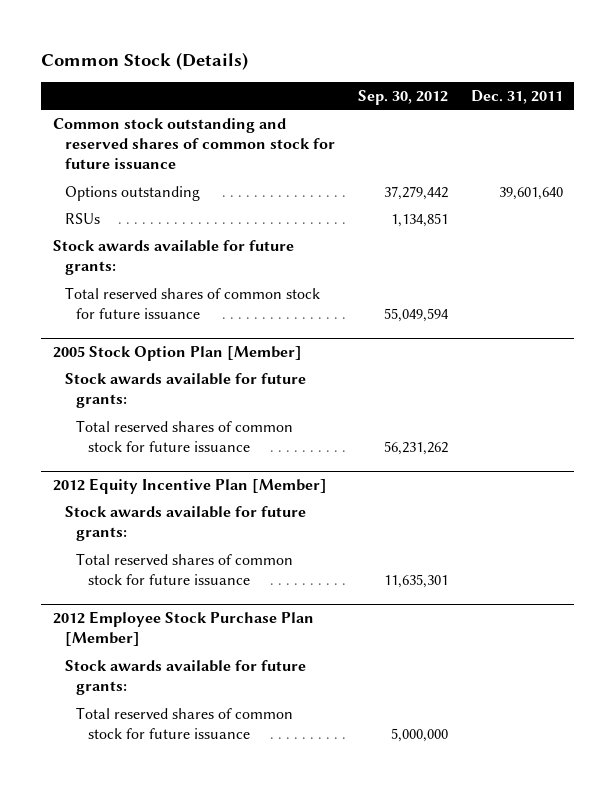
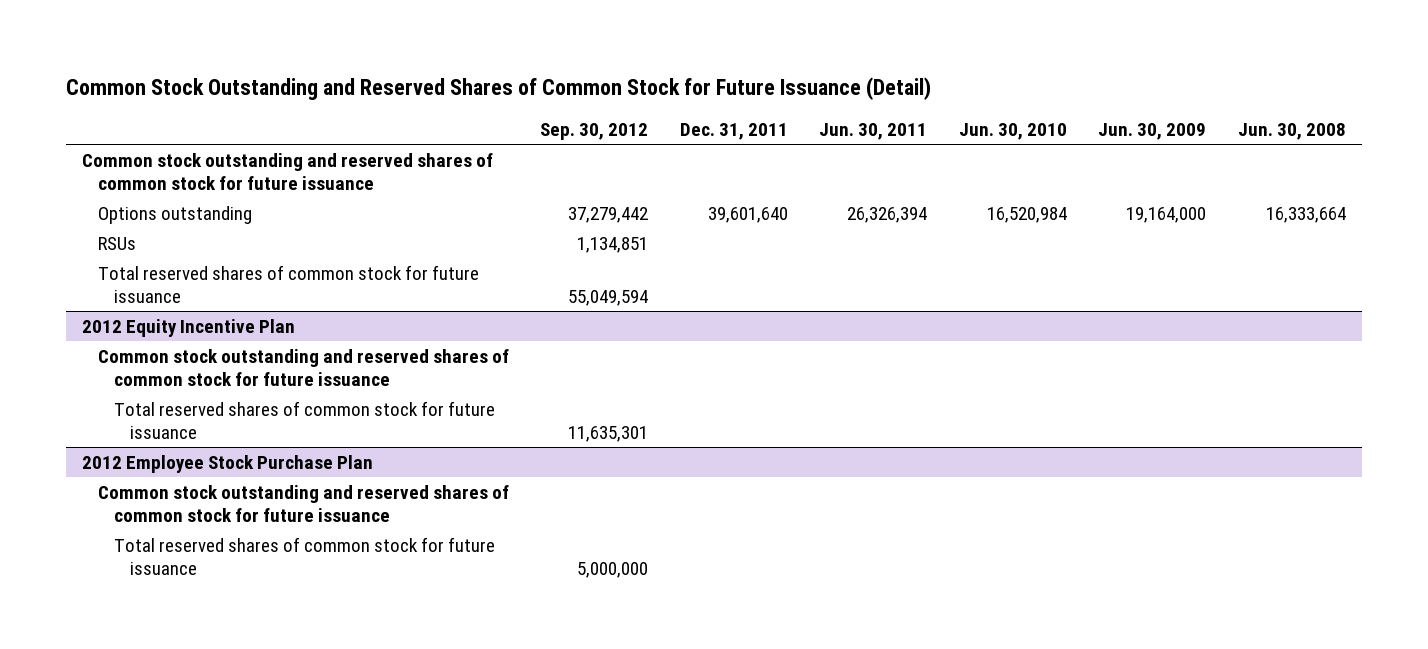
- Common Stock (Details)
+ Common Stock Outstanding and Reserved Shares of Common Stock for Future Issuance (Detail)
- | Sep. 30, 2012 | Dec. 31, 2011
+ | Sep. 30, 2012 | Dec. 31, 2011 | Jun. 30, 2011 | Jun. 30, 2010 | Jun. 30, 2009 | Jun. 30, 2008
- Stock awards available for future grants:
- 2005 Stock Option Plan [Member]
- Stock awards available for future grants:
- Total reserved shares of common stock for future issuance | 56,231,262 |
- 2012 Equity Incentive Plan [Member]
- Stock awards available for future grants:
+ 2012 Equity Incentive Plan
+ Common stock outstanding and reserved shares of common stock for future issuance
- 2012 Employee Stock Purchase Plan [Member]
- Stock awards available for future grants:
+ 2012 Employee Stock Purchase Plan
+ Common stock outstanding and reserved shares of common stock for future issuance

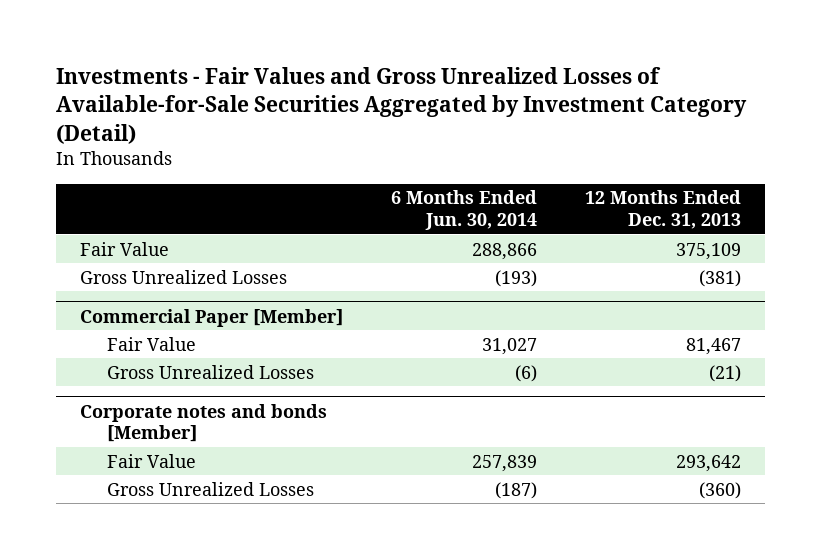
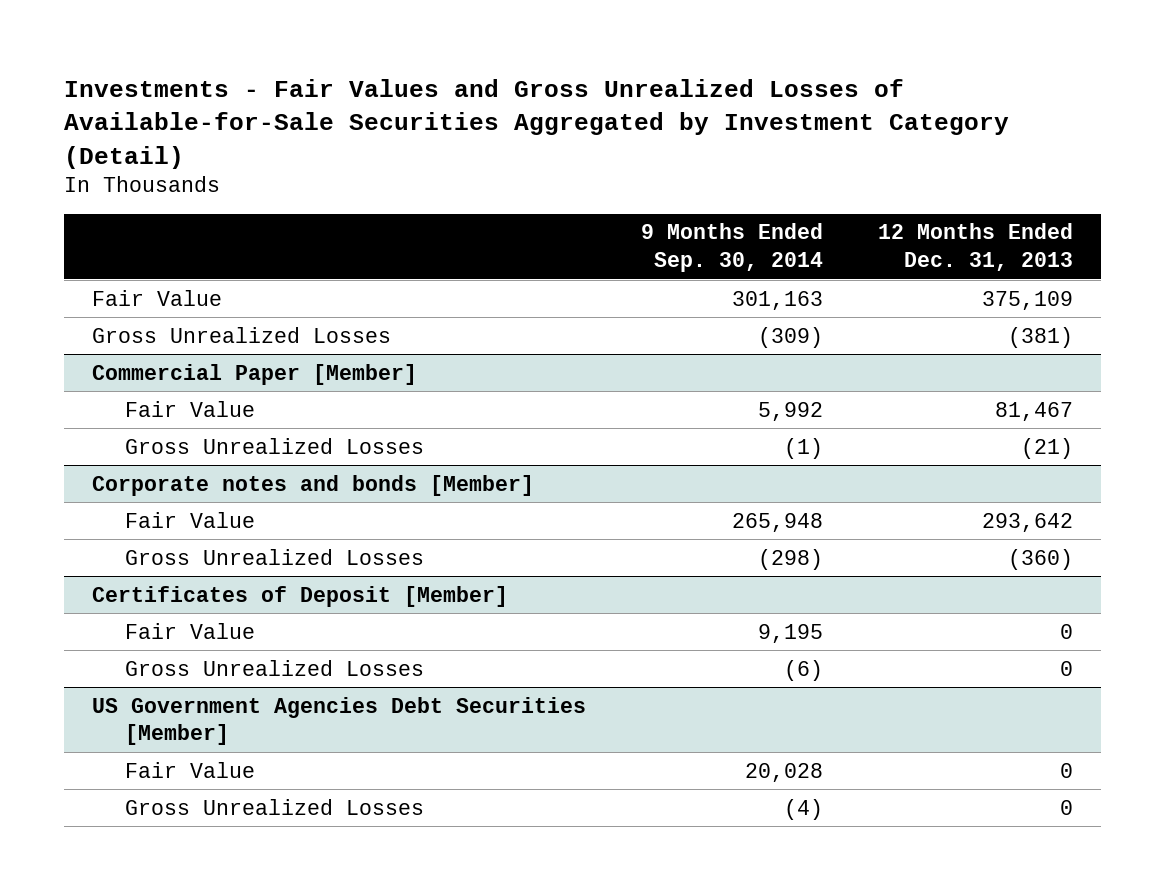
- | 6 Months Ended Jun. 30, 2014 | 12 Months Ended Dec. 31, 2013
+ | 9 Months Ended Sep. 30, 2014 | 12 Months Ended Dec. 31, 2013
+ Certificates of Deposit [Member]
+ Fair Value | 9,195 | 0
+ Gross Unrealized Losses | (6) | 0
+ US Government Agencies Debt Securities [Member]
+ Fair Value | 20,028 | 0
+ Gross Unrealized Losses | (4) | 0

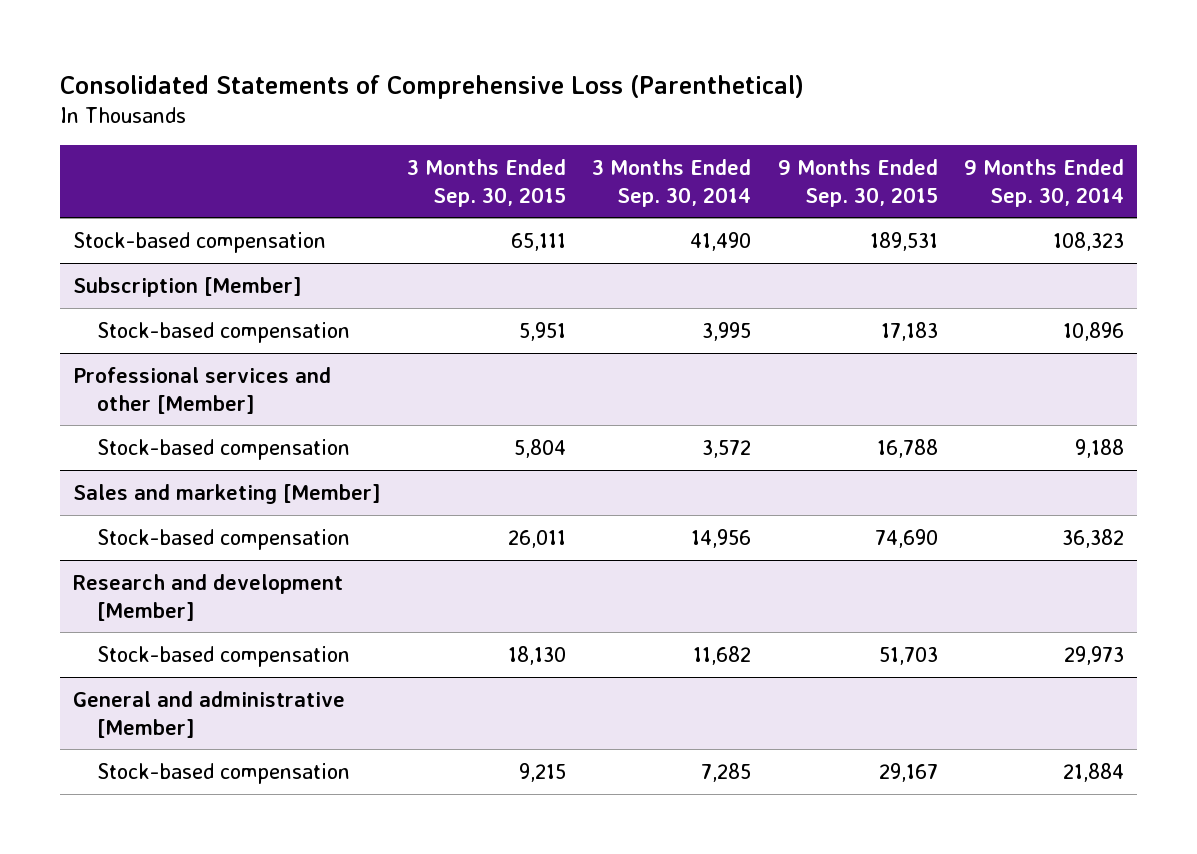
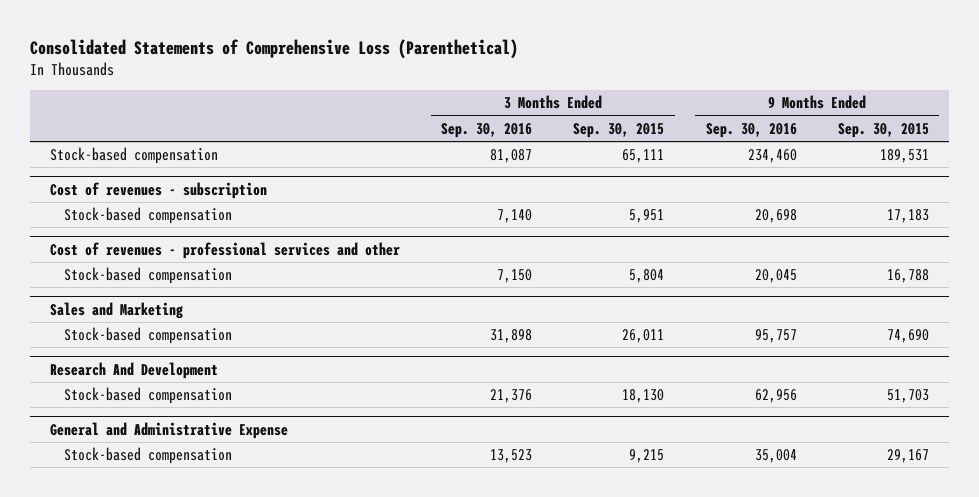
- | 3 Months Ended Sep. 30, 2015 | 3 Months Ended Sep. 30, 2014 | 9 Months Ended Sep. 30, 2015 | 9 Months Ended Sep. 30, 2014
+ | 3 Months Ended Sep. 30, 2016 | 3 Months Ended Sep. 30, 2015 | 9 Months Ended Sep. 30, 2016 | 9 Months Ended Sep. 30, 2015
- Subscription [Member]
+ Cost of revenues - subscription
- Professional services and other [Member]
+ Cost of revenues - professional services and other
- Sales and marketing [Member]
+ Sales and Marketing
- Research and development [Member]
+ Research And Development
- General and administrative [Member]
+ General and Administrative Expense

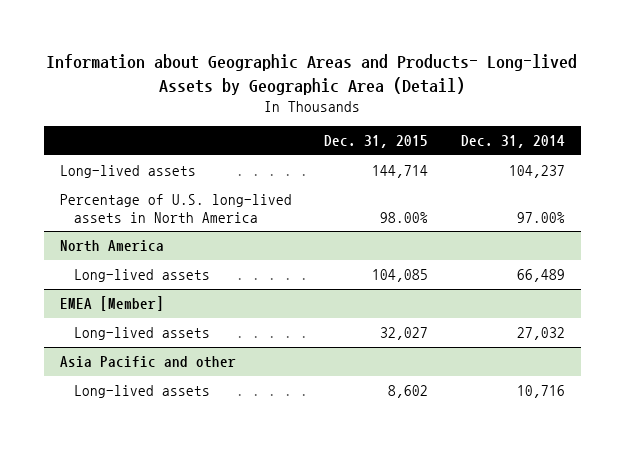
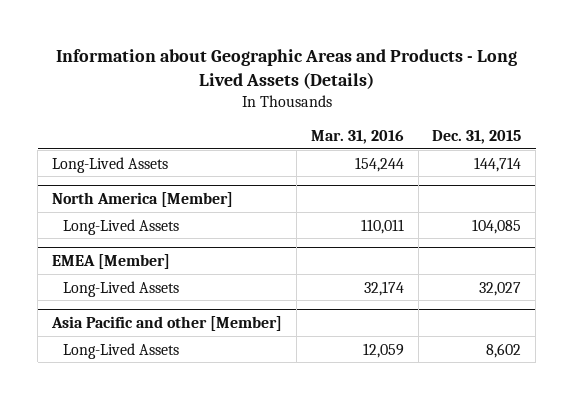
- Information about Geographic Areas and Products- Long-lived Assets by Geographic Area (Detail)
+ Information about Geographic Areas and Products - Long Lived Assets (Details)
- | Dec. 31, 2015 | Dec. 31, 2014
+ | Mar. 31, 2016 | Dec. 31, 2015
- Long-lived assets | 144,714 | 104,237
- Percentage of U.S. long-lived assets in North America | 98.00% | 97.00%
- North America
- Long-lived assets | 104,085 | 66,489
+ Long-Lived Assets | 154,244 | 144,714
+ North America [Member]
+ Long-Lived Assets | 110,011 | 104,085
@ EMEA [Member]
- Long-lived assets | 32,027 | 27,032
- Asia Pacific and other
- Long-lived assets | 8,602 | 10,716
@ EMEA [Member]
+ Long-Lived Assets | 32,174 | 32,027
+ Asia Pacific and other [Member]
+ Long-Lived Assets | 12,059 | 8,602

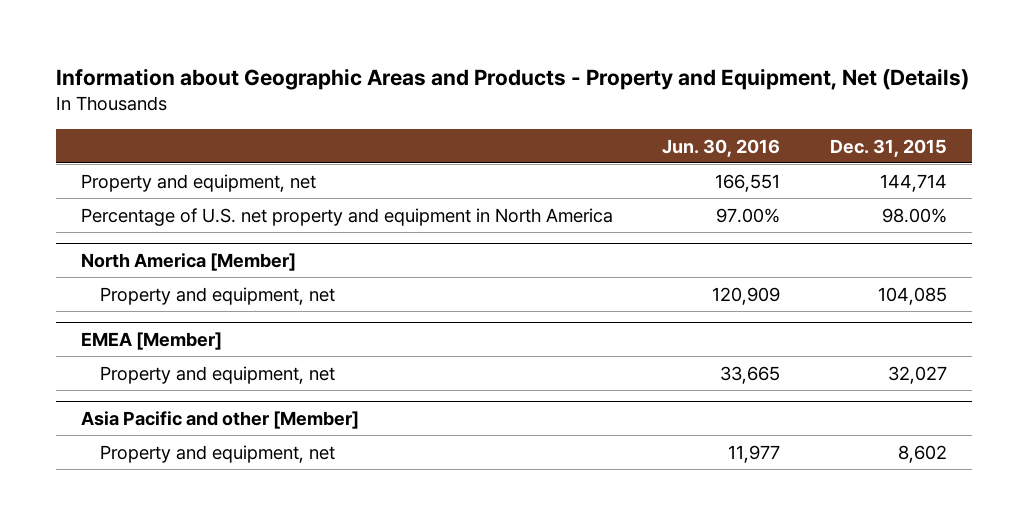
- Information about Geographic Areas and Products - Long Lived Assets (Details)
+ Information about Geographic Areas and Products - Property and Equipment, Net (Details)
- | Mar. 31, 2016 | Dec. 31, 2015
+ | Jun. 30, 2016 | Dec. 31, 2015
- Long-Lived Assets | 154,244 | 144,714
+ Property and equipment, net | 166,551 | 144,714
+ Percentage of U.S. net property and equipment in North America | 97.00% | 98.00%
@ North America [Member]
- Long-Lived Assets | 110,011 | 104,085
+ Property and equipment, net | 120,909 | 104,085
@ EMEA [Member]
- Long-Lived Assets | 32,174 | 32,027
+ Property and equipment, net | 33,665 | 32,027
@ Asia Pacific and other [Member]
- Long-Lived Assets | 12,059 | 8,602
+ Property and equipment, net | 11,977 | 8,602

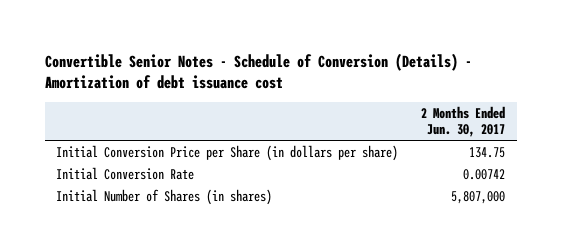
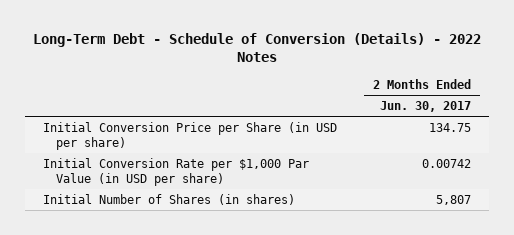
- Convertible Senior Notes - Schedule of Conversion (Details) - Amortization of debt issuance cost
+ Long-Term Debt - Schedule of Conversion (Details) - 2022 Notes
- Initial Conversion Price per Share (in dollars per share) | 134.75
- Initial Conversion Rate | 0.00742
- Initial Number of Shares (in shares) | 5,807,000
+ Initial Conversion Price per Share (in USD per share) | 134.75
+ Initial Conversion Rate per $1,000 Par Value (in USD per share) | 0.00742
+ Initial Number of Shares (in shares) | 5,807

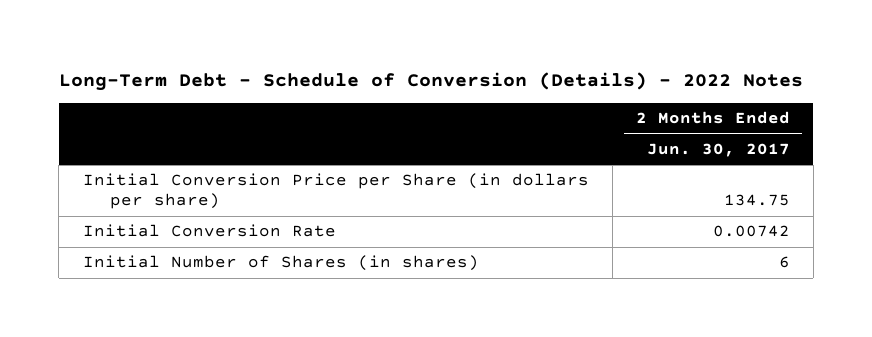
- Initial Conversion Price per Share (in USD per share) | 134.75
- Initial Conversion Rate per $1,000 Par Value (in USD per share) | 0.00742
- Initial Number of Shares (in shares) | 5,807
+ Initial Conversion Price per Share (in dollars per share) | 134.75
+ Initial Conversion Rate | 0.00742
+ Initial Number of Shares (in shares) | 6

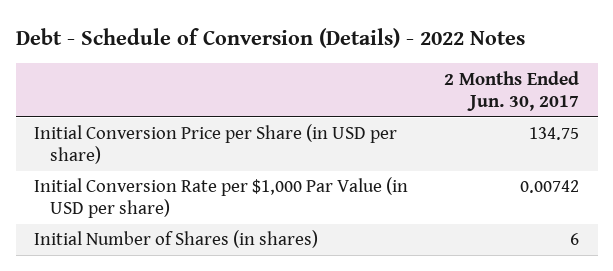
- Long-Term Debt - Schedule of Conversion (Details) - 2022 Notes
+ Debt - Schedule of Conversion (Details) - 2022 Notes
- Initial Conversion Price per Share (in dollars per share) | 134.75
- Initial Conversion Rate | 0.00742
+ Initial Conversion Price per Share (in USD per share) | 134.75
+ Initial Conversion Rate per $1,000 Par Value (in USD per share) | 0.00742

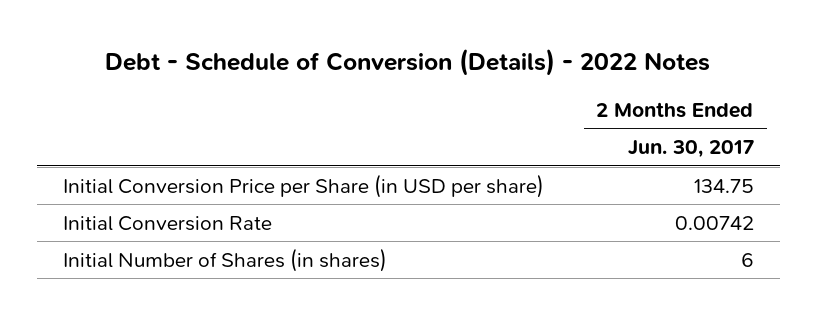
- Initial Conversion Rate per $1,000 Par Value (in USD per share) | 0.00742
+ Initial Conversion Rate | 0.00742

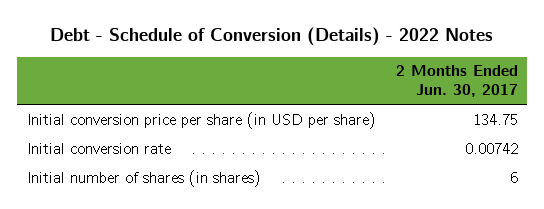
- Initial Conversion Price per Share (in USD per share) | 134.75
- Initial Conversion Rate | 0.00742
- Initial Number of Shares (in shares) | 6
+ Initial conversion price per share (in USD per share) | 134.75
+ Initial conversion rate | 0.00742
+ Initial number of shares (in shares) | 6

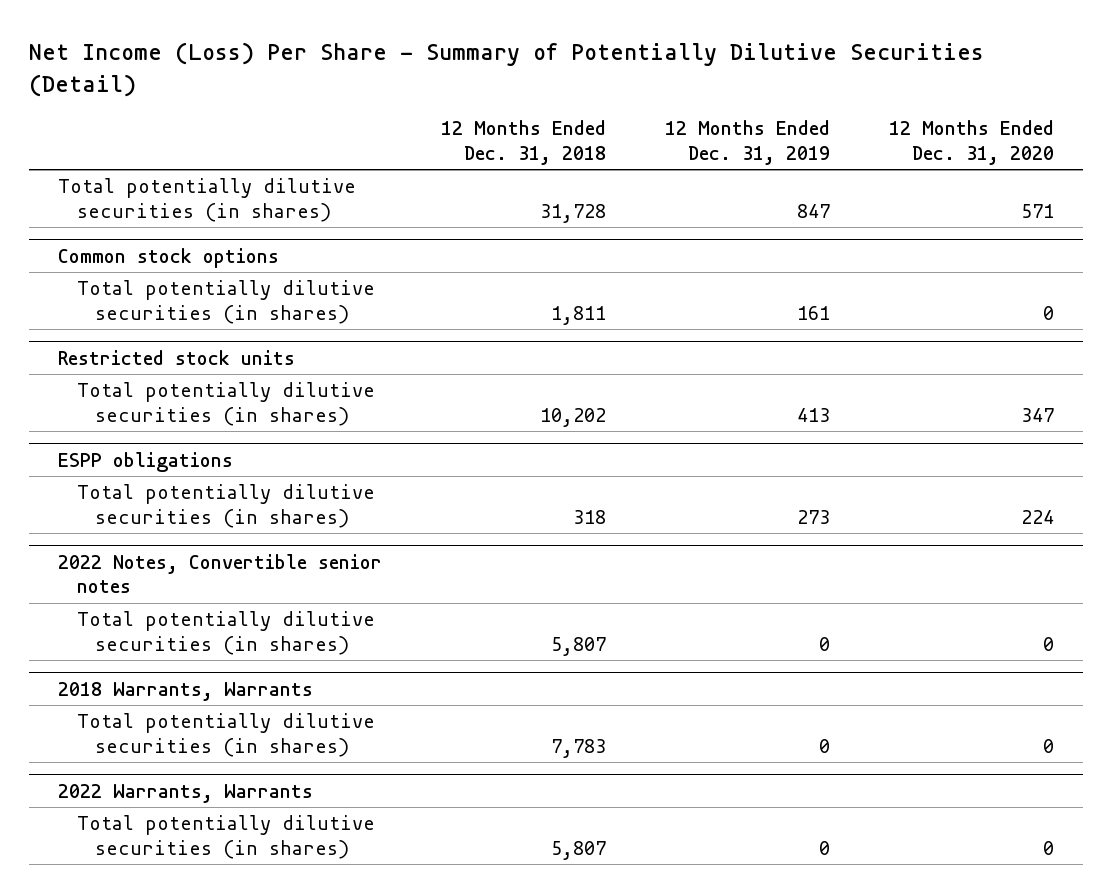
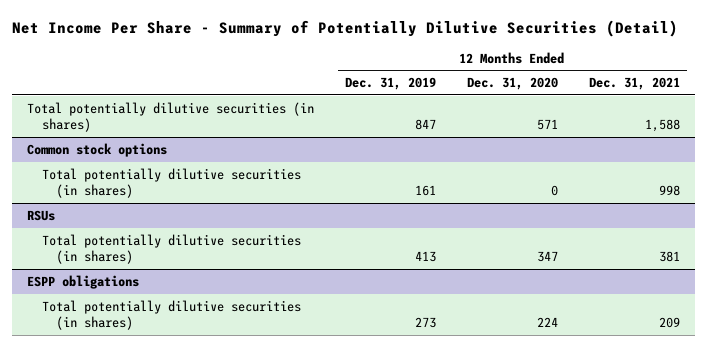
- Net Income (Loss) Per Share - Summary of Potentially Dilutive Securities (Detail)
+ Net Income Per Share - Summary of Potentially Dilutive Securities (Detail)
- | 12 Months Ended Dec. 31, 2018 | 12 Months Ended Dec. 31, 2019 | 12 Months Ended Dec. 31, 2020
+ | 12 Months Ended Dec. 31, 2019 | 12 Months Ended Dec. 31, 2020 | 12 Months Ended Dec. 31, 2021
- Restricted stock units
+ RSUs
- 2022 Notes, Convertible senior notes
- Total potentially dilutive securities (in shares) | 5,807 | 0 | 0
- 2018 Warrants, Warrants
- Total potentially dilutive securities (in shares) | 7,783 | 0 | 0
- 2022 Warrants, Warrants
- Total potentially dilutive securities (in shares) | 5,807 | 0 | 0

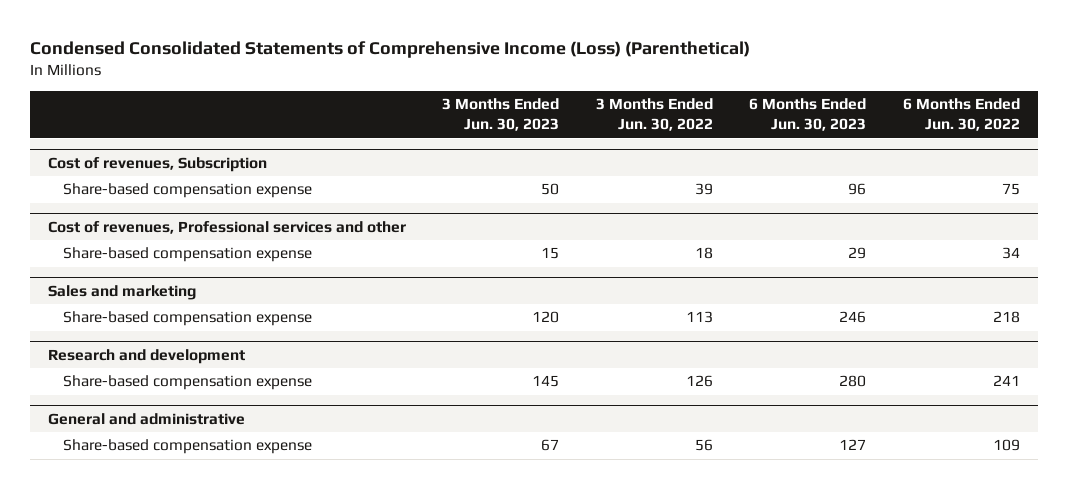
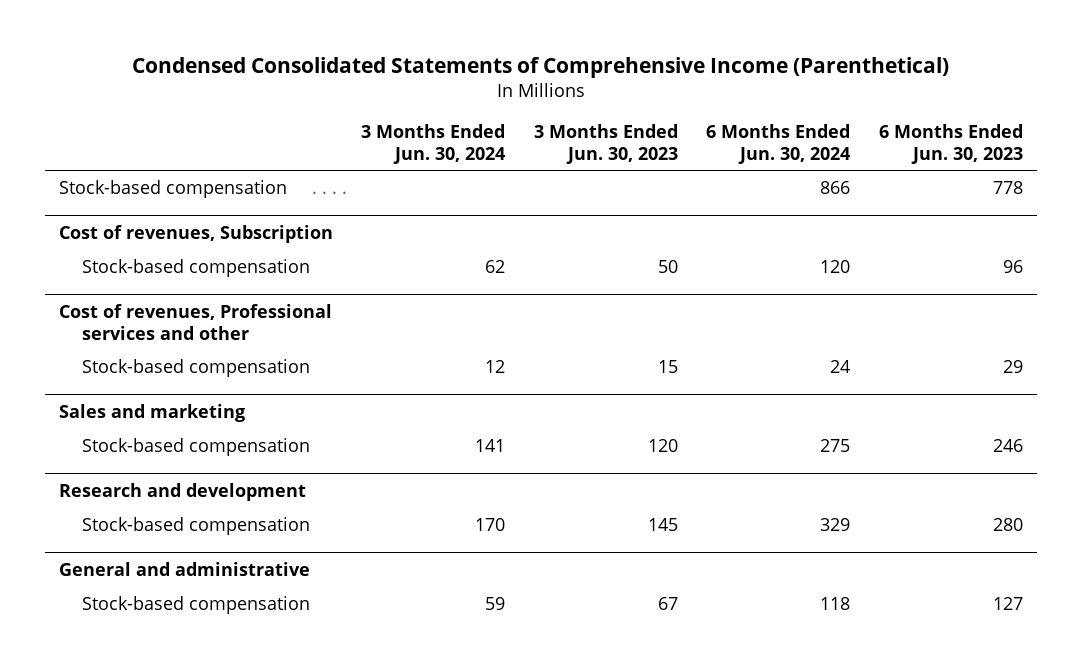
- Condensed Consolidated Statements of Comprehensive Income (Loss) (Parenthetical)
+ Condensed Consolidated Statements of Comprehensive Income (Parenthetical)
- | 3 Months Ended Jun. 30, 2023 | 3 Months Ended Jun. 30, 2022 | 6 Months Ended Jun. 30, 2023 | 6 Months Ended Jun. 30, 2022
+ | 3 Months Ended Jun. 30, 2024 | 3 Months Ended Jun. 30, 2023 | 6 Months Ended Jun. 30, 2024 | 6 Months Ended Jun. 30, 2023
+ Stock-based compensation | | | 866 | 778
@ Cost of revenues, Subscription
- Share-based compensation expense | 50 | 39 | 96 | 75
+ Stock-based compensation | 62 | 50 | 120 | 96
@ Cost of revenues, Professional services and other
- Share-based compensation expense | 15 | 18 | 29 | 34
+ Stock-based compensation | 12 | 15 | 24 | 29
@ Sales and marketing
- Share-based compensation expense | 120 | 113 | 246 | 218
+ Stock-based compensation | 141 | 120 | 275 | 246
@ Research and development
- Share-based compensation expense | 145 | 126 | 280 | 241
+ Stock-based compensation | 170 | 145 | 329 | 280
@ General and administrative
- Share-based compensation expense | 67 | 56 | 127 | 109
+ Stock-based compensation | 59 | 67 | 118 | 127

